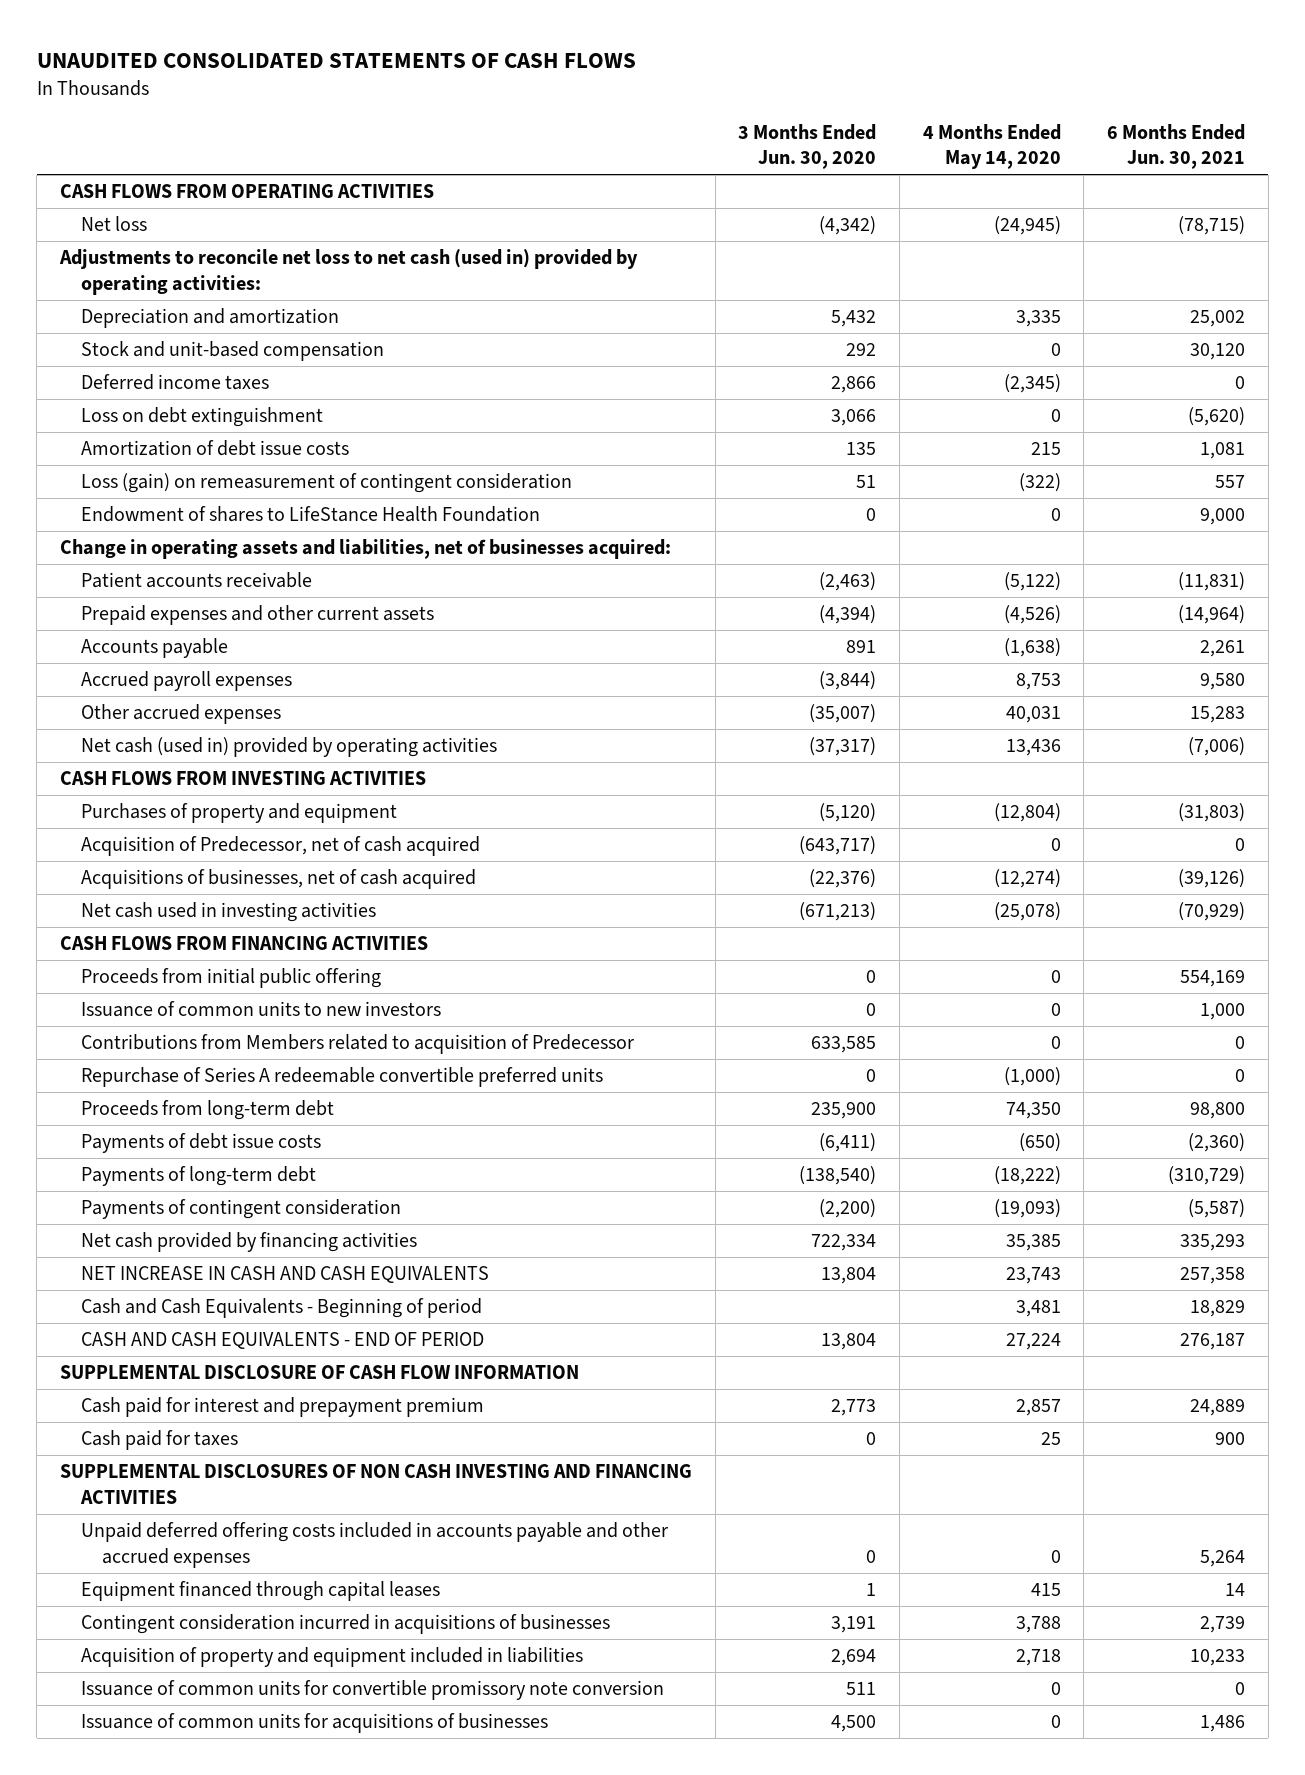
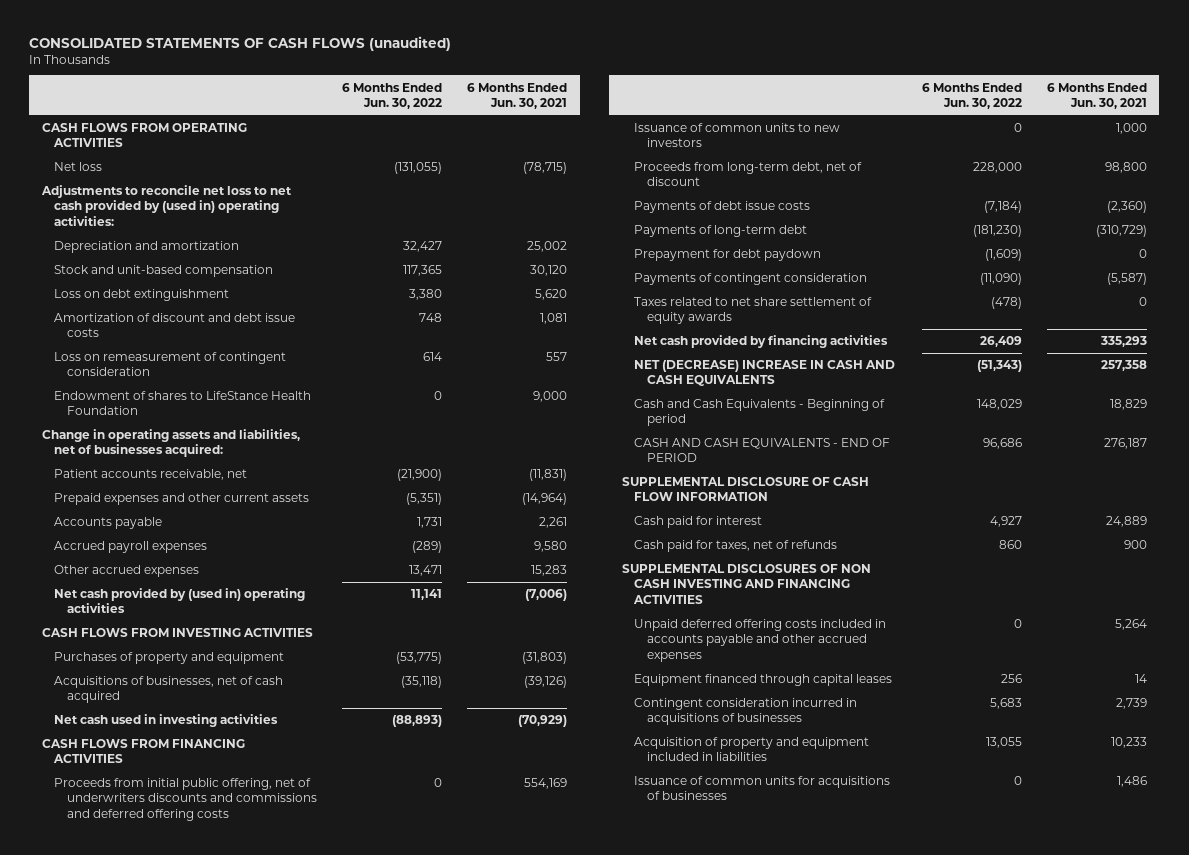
- UNAUDITED CONSOLIDATED STATEMENTS OF CASH FLOWS
+ CONSOLIDATED STATEMENTS OF CASH FLOWS (unaudited)
- | 3 Months Ended Jun. 30, 2020 | 4 Months Ended May 14, 2020 | 6 Months Ended Jun. 30, 2021
+ | 6 Months Ended Jun. 30, 2022 | 6 Months Ended Jun. 30, 2021
- Adjustments to reconcile net loss to net cash (used in) provided by operating activities:
+ Adjustments to reconcile net loss to net cash provided by (used in) operating activities:
- Deferred income taxes | 2,866 | (2,345) | 0
- Loss on debt extinguishment | 3,066 | 0 | (5,620)
- Amortization of debt issue costs | 135 | 215 | 1,081
- Loss (gain) on remeasurement of contingent consideration | 51 | (322) | 557
+ Loss on debt extinguishment | 3,380 | 5,620
+ Amortization of discount and debt issue costs | 748 | 1,081
+ Loss on remeasurement of contingent consideration | 614 | 557
- Patient accounts receivable | (2,463) | (5,122) | (11,831)
+ Patient accounts receivable, net | (21,900) | (11,831)
- Net cash (used in) provided by operating activities | (37,317) | 13,436 | (7,006)
+ Net cash provided by (used in) operating activities | 11,141 | (7,006)
- Acquisition of Predecessor, net of cash acquired | (643,717) | 0 | 0
- Proceeds from initial public offering | 0 | 0 | 554,169
+ Proceeds from initial public offering, net of underwriters discounts and commissions and deferred offering costs | 0 | 554,169
- Contributions from Members related to acquisition of Predecessor | 633,585 | 0 | 0
- Repurchase of Series A redeemable convertible preferred units | 0 | (1,000) | 0
- Proceeds from long-term debt | 235,900 | 74,350 | 98,800
+ Proceeds from long-term debt, net of discount | 228,000 | 98,800
+ Prepayment for debt paydown | (1,609) | 0
+ Taxes related to net share settlement of equity awards | (478) | 0
- NET INCREASE IN CASH AND CASH EQUIVALENTS | 13,804 | 23,743 | 257,358
+ NET (DECREASE) INCREASE IN CASH AND CASH EQUIVALENTS | (51,343) | 257,358
- Cash paid for interest and prepayment premium | 2,773 | 2,857 | 24,889
- Cash paid for taxes | 0 | 25 | 900
+ Cash paid for interest | 4,927 | 24,889
+ Cash paid for taxes, net of refunds | 860 | 900
- Issuance of common units for convertible promissory note conversion | 511 | 0 | 0

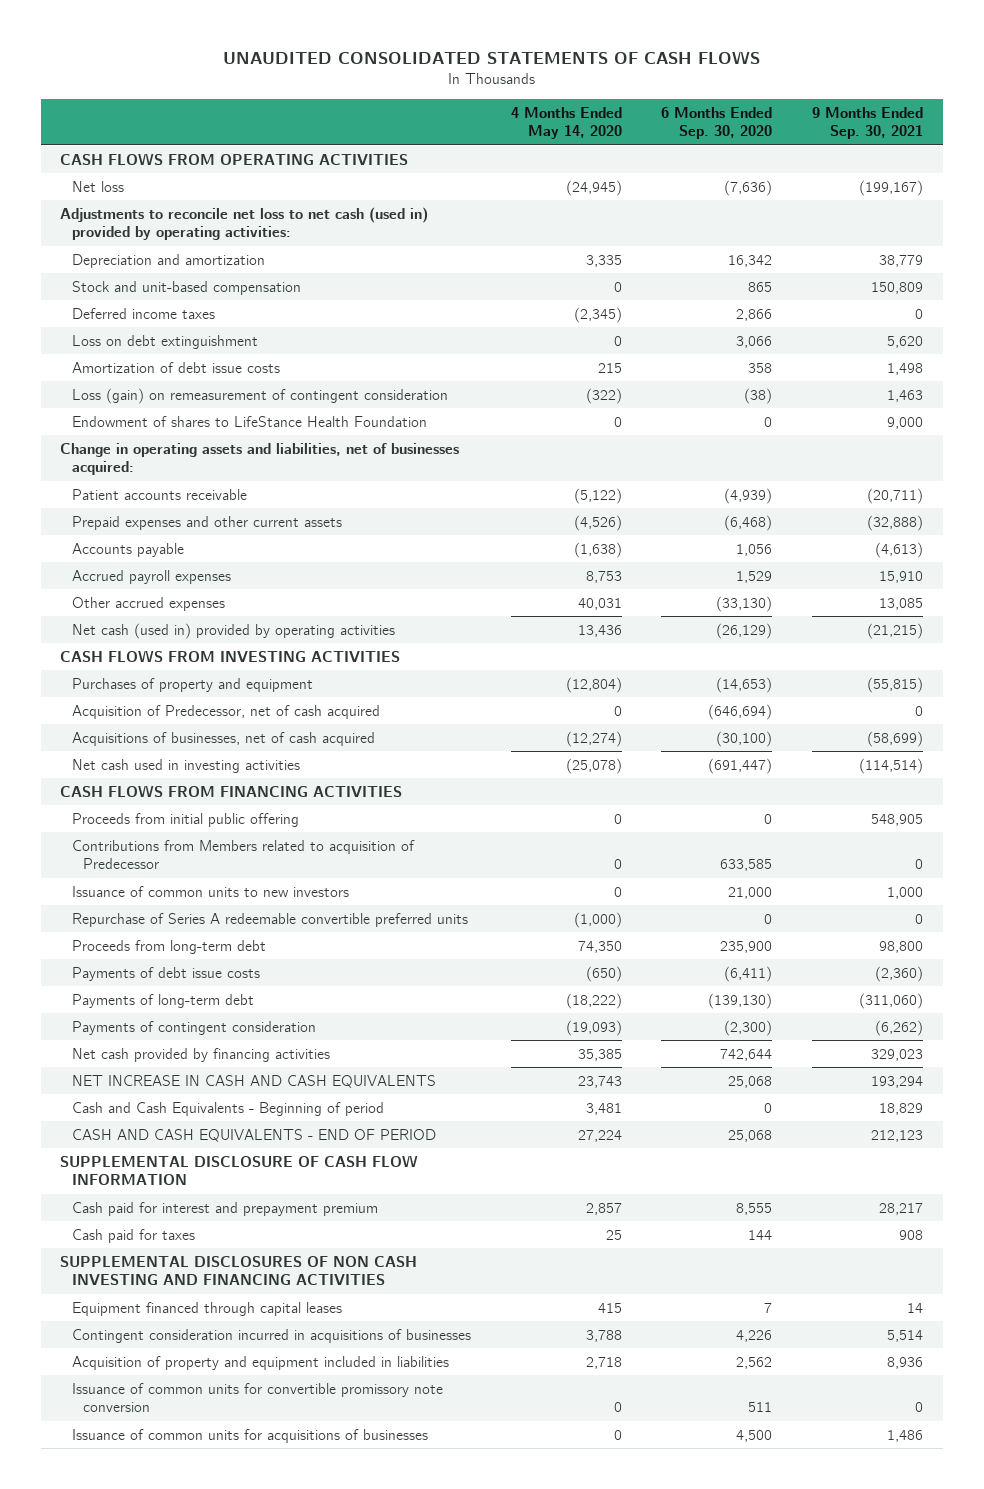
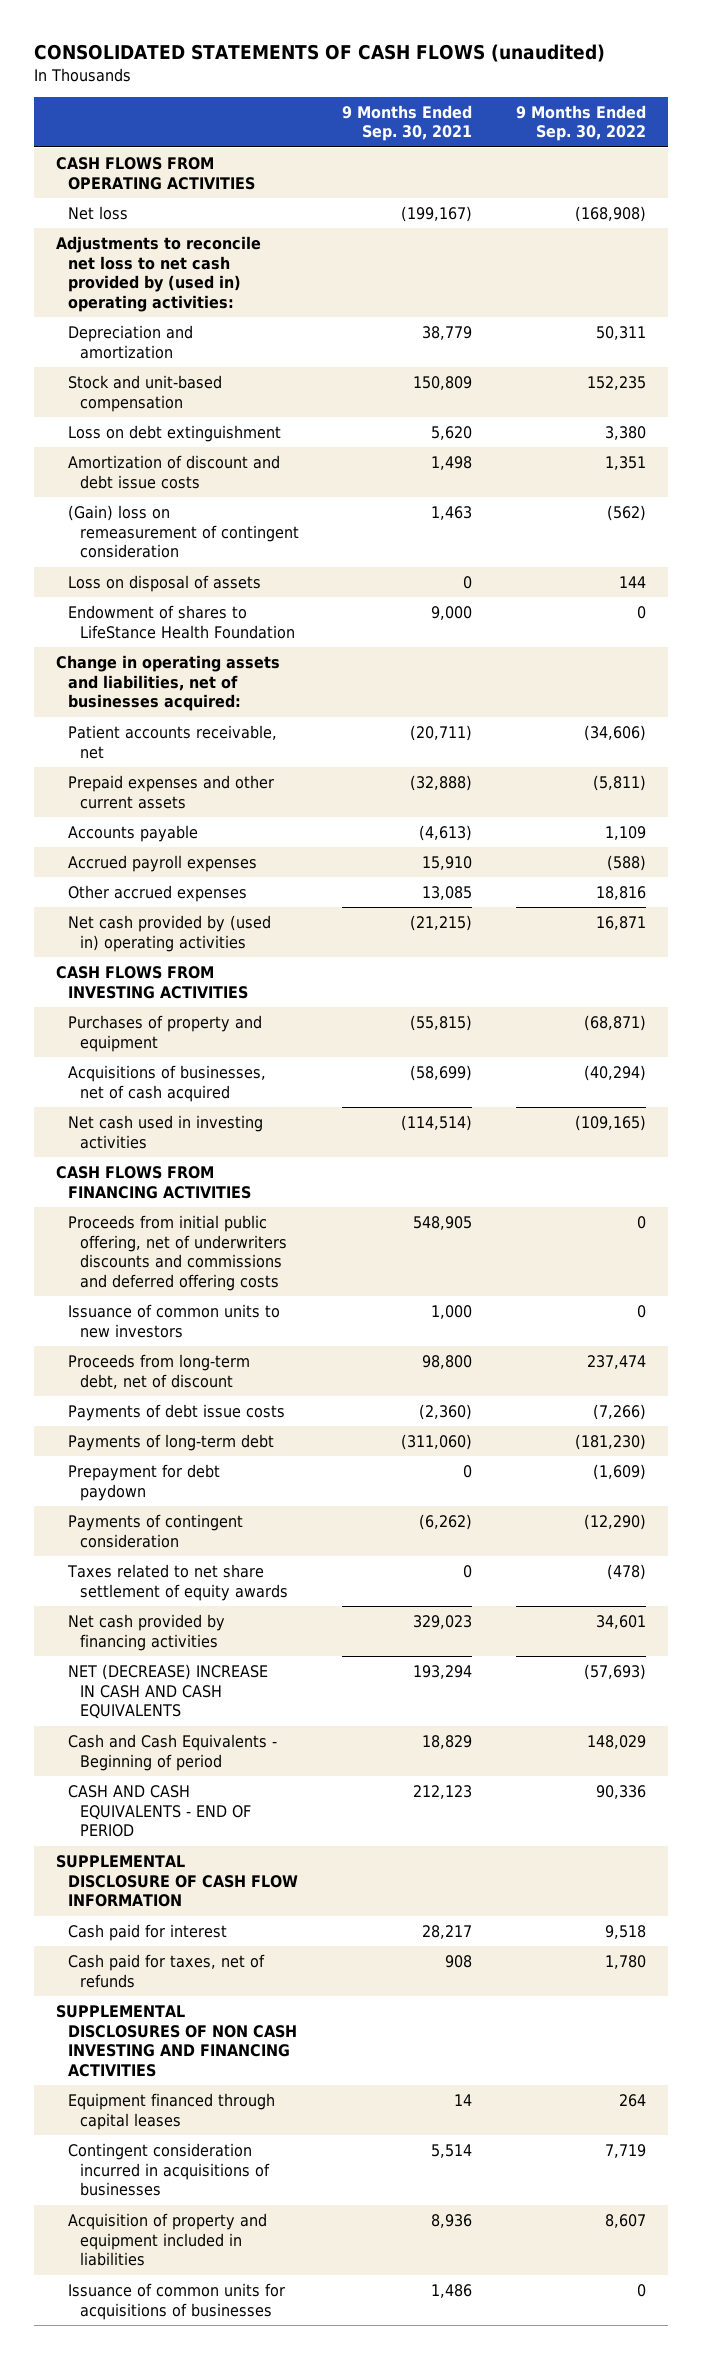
- UNAUDITED CONSOLIDATED STATEMENTS OF CASH FLOWS
+ CONSOLIDATED STATEMENTS OF CASH FLOWS (unaudited)
- | 4 Months Ended May 14, 2020 | 6 Months Ended Sep. 30, 2020 | 9 Months Ended Sep. 30, 2021
+ | 9 Months Ended Sep. 30, 2021 | 9 Months Ended Sep. 30, 2022
- Adjustments to reconcile net loss to net cash (used in) provided by operating activities:
+ Adjustments to reconcile net loss to net cash provided by (used in) operating activities:
- Deferred income taxes | (2,345) | 2,866 | 0
- Amortization of debt issue costs | 215 | 358 | 1,498
- Loss (gain) on remeasurement of contingent consideration | (322) | (38) | 1,463
+ Amortization of discount and debt issue costs | 1,498 | 1,351
+ (Gain) loss on remeasurement of contingent consideration | 1,463 | (562)
+ Loss on disposal of assets | 0 | 144
- Patient accounts receivable | (5,122) | (4,939) | (20,711)
+ Patient accounts receivable, net | (20,711) | (34,606)
- Net cash (used in) provided by operating activities | 13,436 | (26,129) | (21,215)
+ Net cash provided by (used in) operating activities | (21,215) | 16,871
- Acquisition of Predecessor, net of cash acquired | 0 | (646,694) | 0
- Proceeds from initial public offering | 0 | 0 | 548,905
- Contributions from Members related to acquisition of Predecessor | 0 | 633,585 | 0
+ Proceeds from initial public offering, net of underwriters discounts and commissions and deferred offering costs | 548,905 | 0
- Repurchase of Series A redeemable convertible preferred units | (1,000) | 0 | 0
- Proceeds from long-term debt | 74,350 | 235,900 | 98,800
+ Proceeds from long-term debt, net of discount | 98,800 | 237,474
+ Prepayment for debt paydown | 0 | (1,609)
+ Taxes related to net share settlement of equity awards | 0 | (478)
- NET INCREASE IN CASH AND CASH EQUIVALENTS | 23,743 | 25,068 | 193,294
+ NET (DECREASE) INCREASE IN CASH AND CASH EQUIVALENTS | 193,294 | (57,693)
- Cash paid for interest and prepayment premium | 2,857 | 8,555 | 28,217
- Cash paid for taxes | 25 | 144 | 908
+ Cash paid for interest | 28,217 | 9,518
+ Cash paid for taxes, net of refunds | 908 | 1,780
- Issuance of common units for convertible promissory note conversion | 0 | 511 | 0

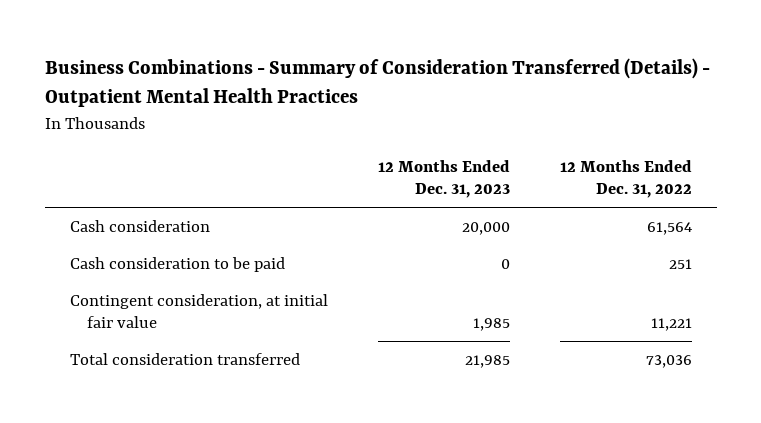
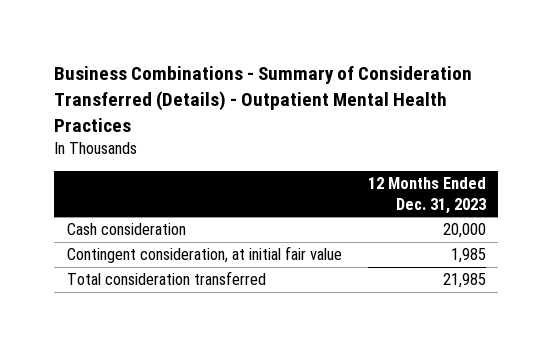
- | 12 Months Ended Dec. 31, 2023 | 12 Months Ended Dec. 31, 2022
+ | 12 Months Ended Dec. 31, 2023
- Cash consideration to be paid | 0 | 251

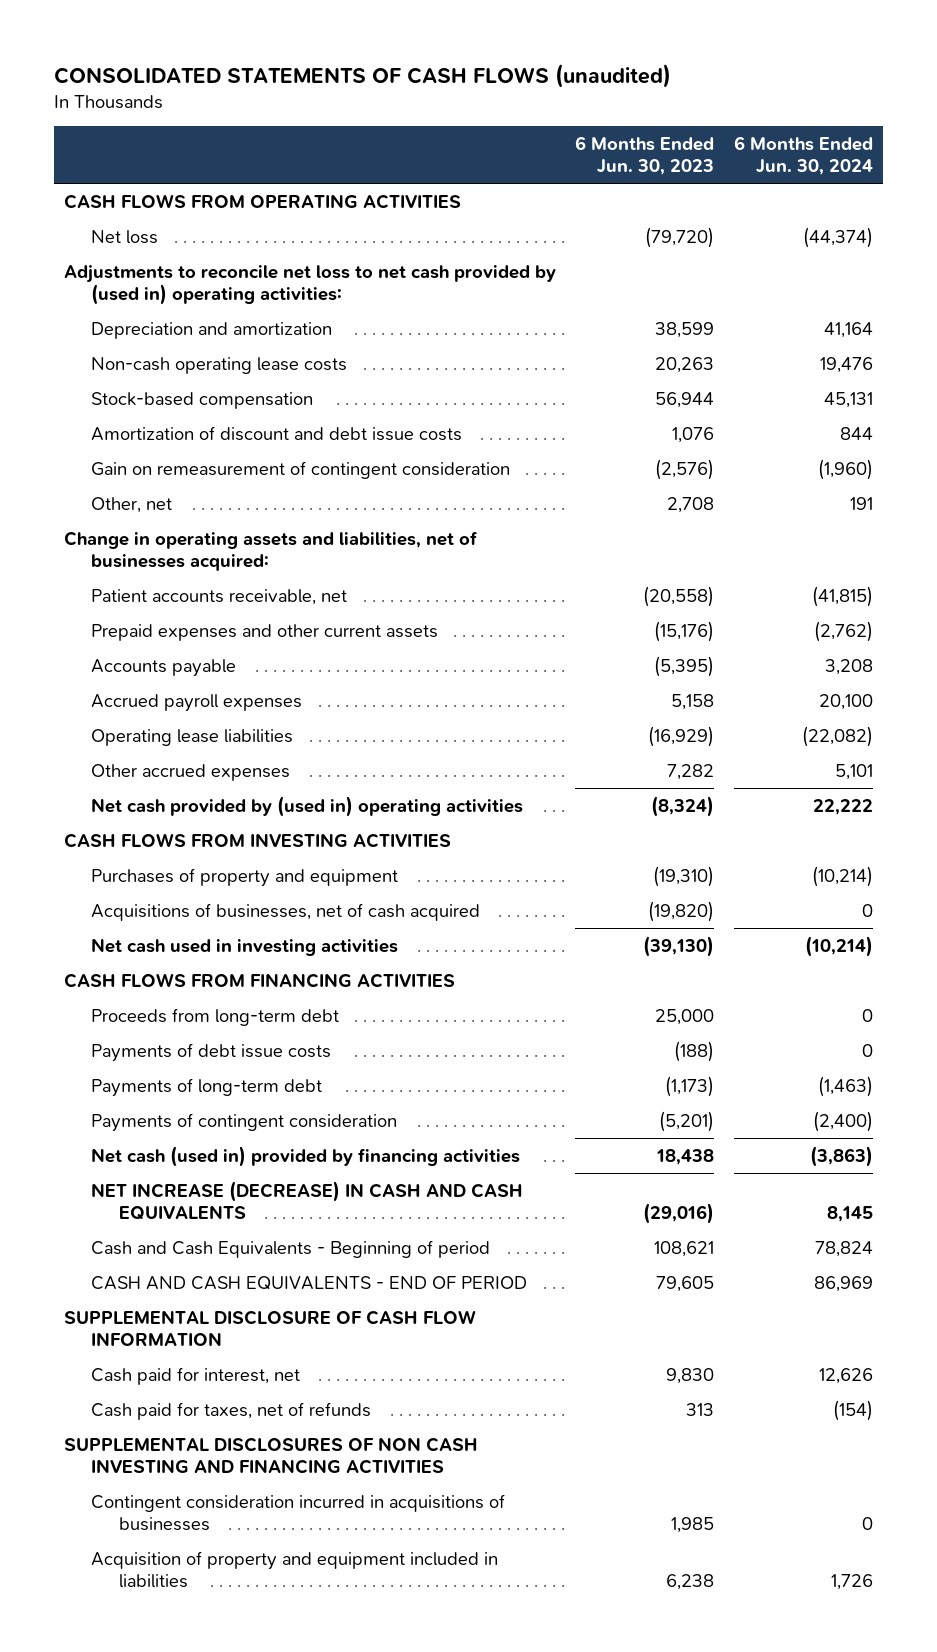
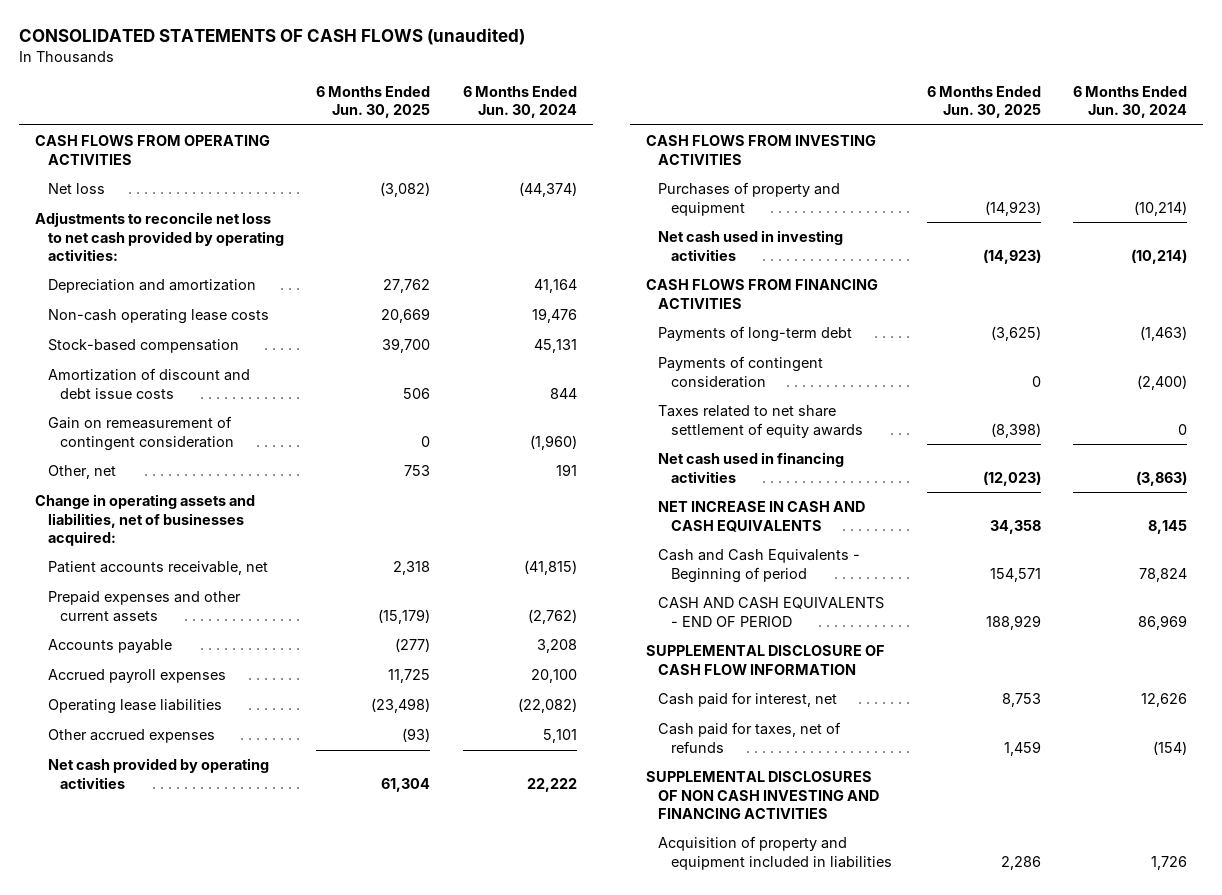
- | 6 Months Ended Jun. 30, 2023 | 6 Months Ended Jun. 30, 2024
+ | 6 Months Ended Jun. 30, 2025 | 6 Months Ended Jun. 30, 2024
- Adjustments to reconcile net loss to net cash provided by (used in) operating activities:
+ Adjustments to reconcile net loss to net cash provided by operating activities:
- Net cash provided by (used in) operating activities | (8,324) | 22,222
+ Net cash provided by operating activities | 61,304 | 22,222
- Acquisitions of businesses, net of cash acquired | (19,820) | 0
- Proceeds from long-term debt | 25,000 | 0
- Payments of debt issue costs | (188) | 0
- Net cash (used in) provided by financing activities | 18,438 | (3,863)
- NET INCREASE (DECREASE) IN CASH AND CASH EQUIVALENTS | (29,016) | 8,145
+ Taxes related to net share settlement of equity awards | (8,398) | 0
+ Net cash used in financing activities | (12,023) | (3,863)
+ NET INCREASE IN CASH AND CASH EQUIVALENTS | 34,358 | 8,145
- Contingent consideration incurred in acquisitions of businesses | 1,985 | 0

